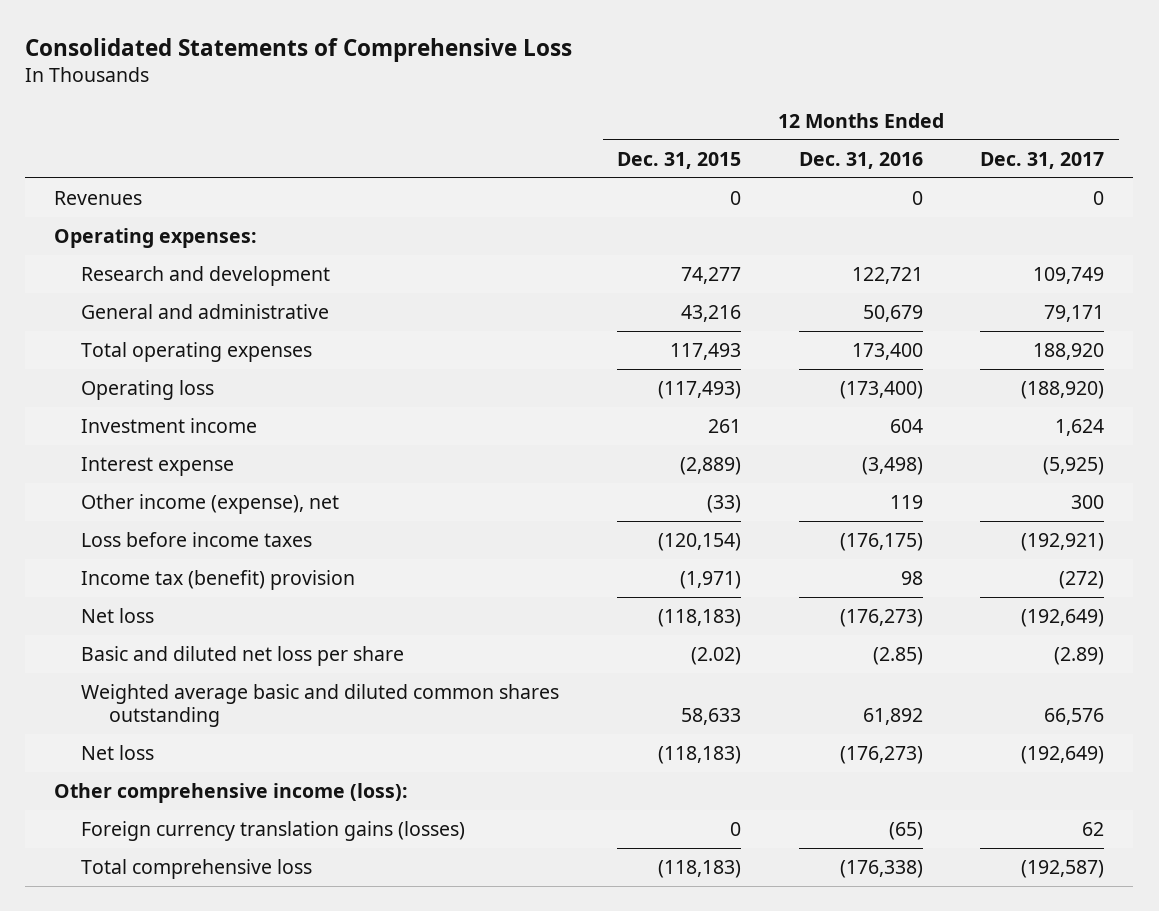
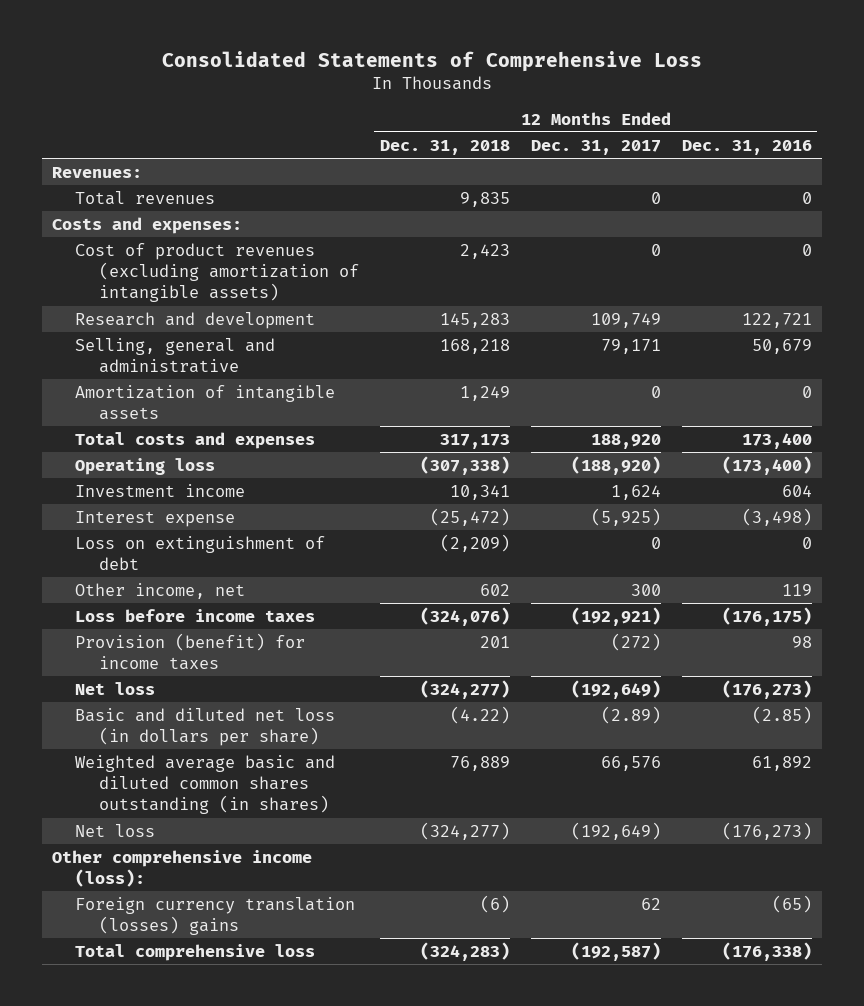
- | 12 Months Ended Dec. 31, 2015 | 12 Months Ended Dec. 31, 2016 | 12 Months Ended Dec. 31, 2017
+ | 12 Months Ended Dec. 31, 2018 | 12 Months Ended Dec. 31, 2017 | 12 Months Ended Dec. 31, 2016
- Revenues | 0 | 0 | 0
- Operating expenses:
+ Revenues:
+ Total revenues | 9,835 | 0 | 0
+ Costs and expenses:
+ Cost of product revenues (excluding amortization of intangible assets) | 2,423 | 0 | 0
- General and administrative | 43,216 | 50,679 | 79,171
- Total operating expenses | 117,493 | 173,400 | 188,920
+ Selling, general and administrative | 168,218 | 79,171 | 50,679
+ Amortization of intangible assets | 1,249 | 0 | 0
+ Total costs and expenses | 317,173 | 188,920 | 173,400
- Other income (expense), net | (33) | 119 | 300
+ Loss on extinguishment of debt | (2,209) | 0 | 0
+ Other income, net | 602 | 300 | 119
- Income tax (benefit) provision | (1,971) | 98 | (272)
+ Provision (benefit) for income taxes | 201 | (272) | 98
- Basic and diluted net loss per share | (2.02) | (2.85) | (2.89)
- Weighted average basic and diluted common shares outstanding | 58,633 | 61,892 | 66,576
+ Basic and diluted net loss (in dollars per share) | (4.22) | (2.89) | (2.85)
+ Weighted average basic and diluted common shares outstanding (in shares) | 76,889 | 66,576 | 61,892
- Foreign currency translation gains (losses) | 0 | (65) | 62
+ Foreign currency translation (losses) gains | (6) | 62 | (65)

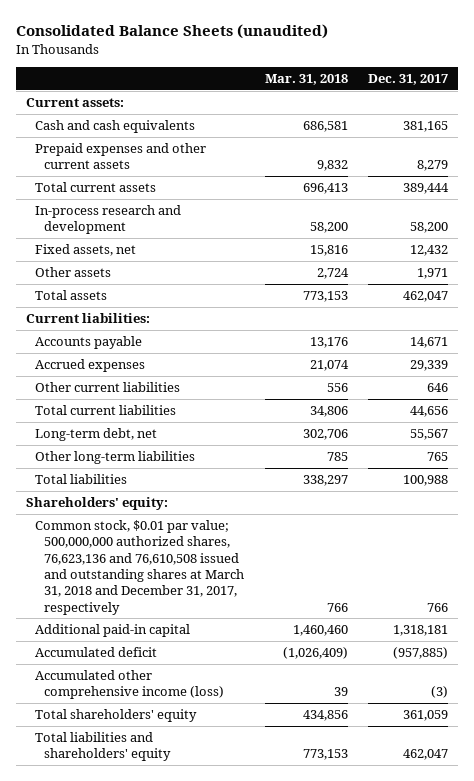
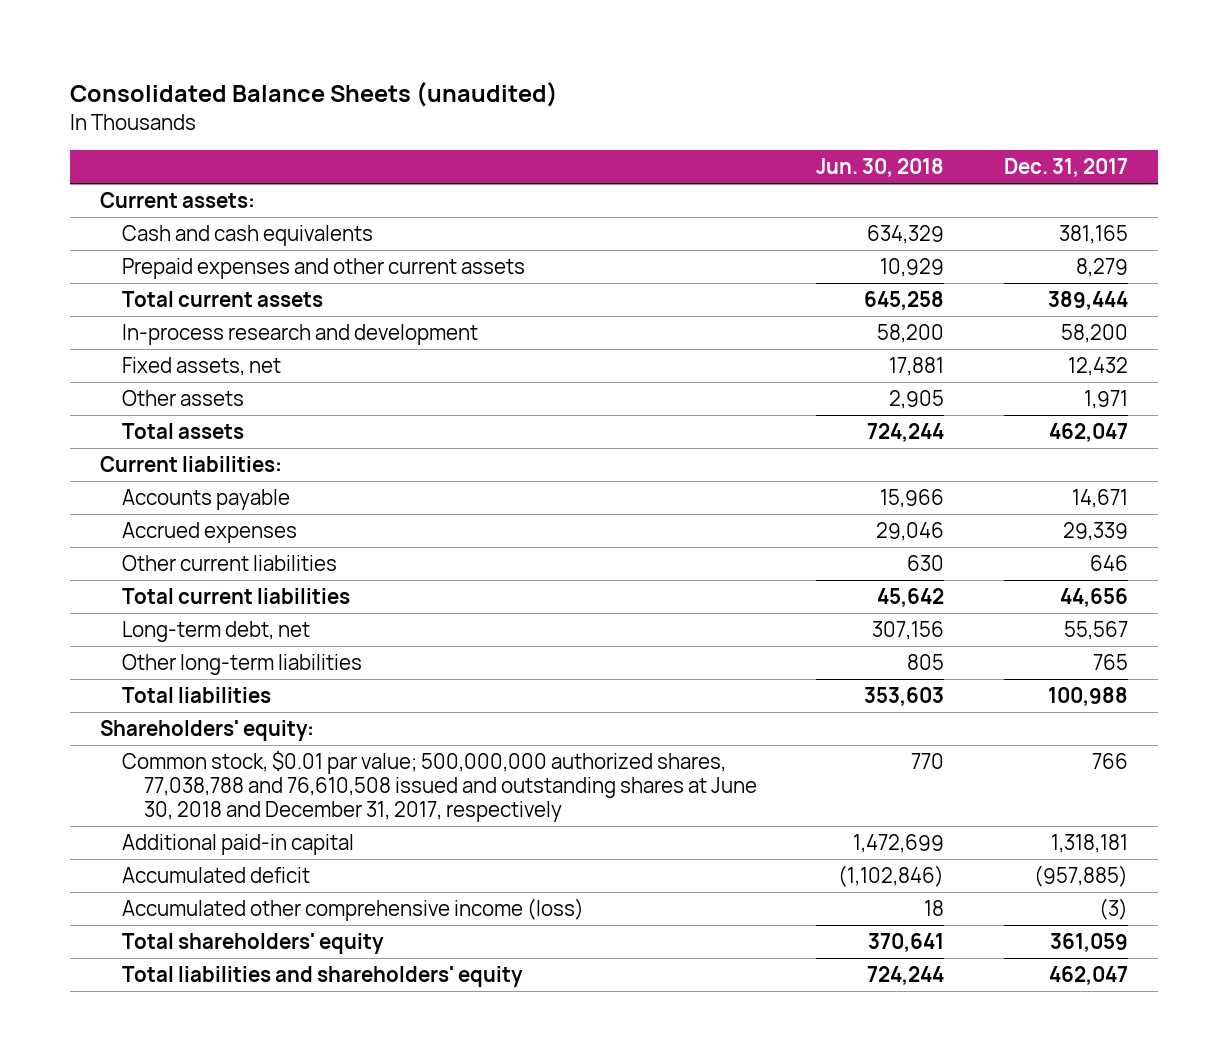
- | Mar. 31, 2018 | Dec. 31, 2017
+ | Jun. 30, 2018 | Dec. 31, 2017
- Common stock, $0.01 par value; 500,000,000 authorized shares, 76,623,136 and 76,610,508 issued and outstanding shares at March 31, 2018 and December 31, 2017, respectively | 766 | 766
+ Common stock, $0.01 par value; 500,000,000 authorized shares, 77,038,788 and 76,610,508 issued and outstanding shares at June 30, 2018 and December 31, 2017, respectively | 770 | 766

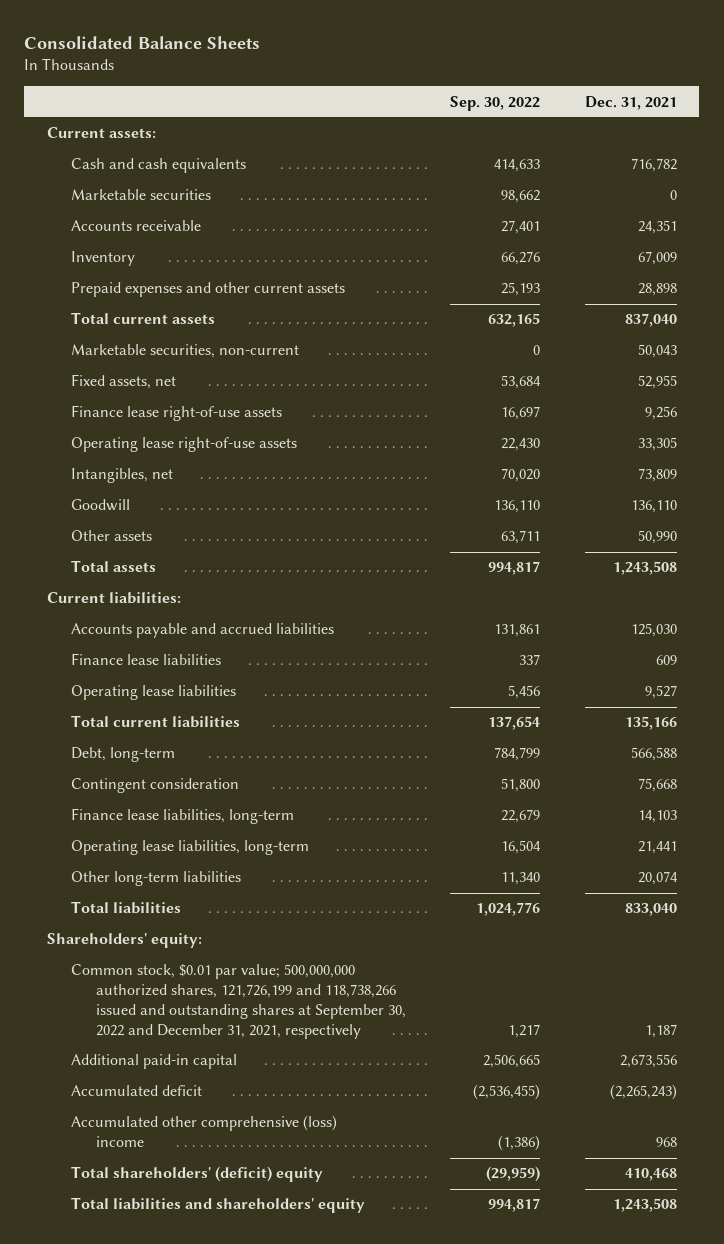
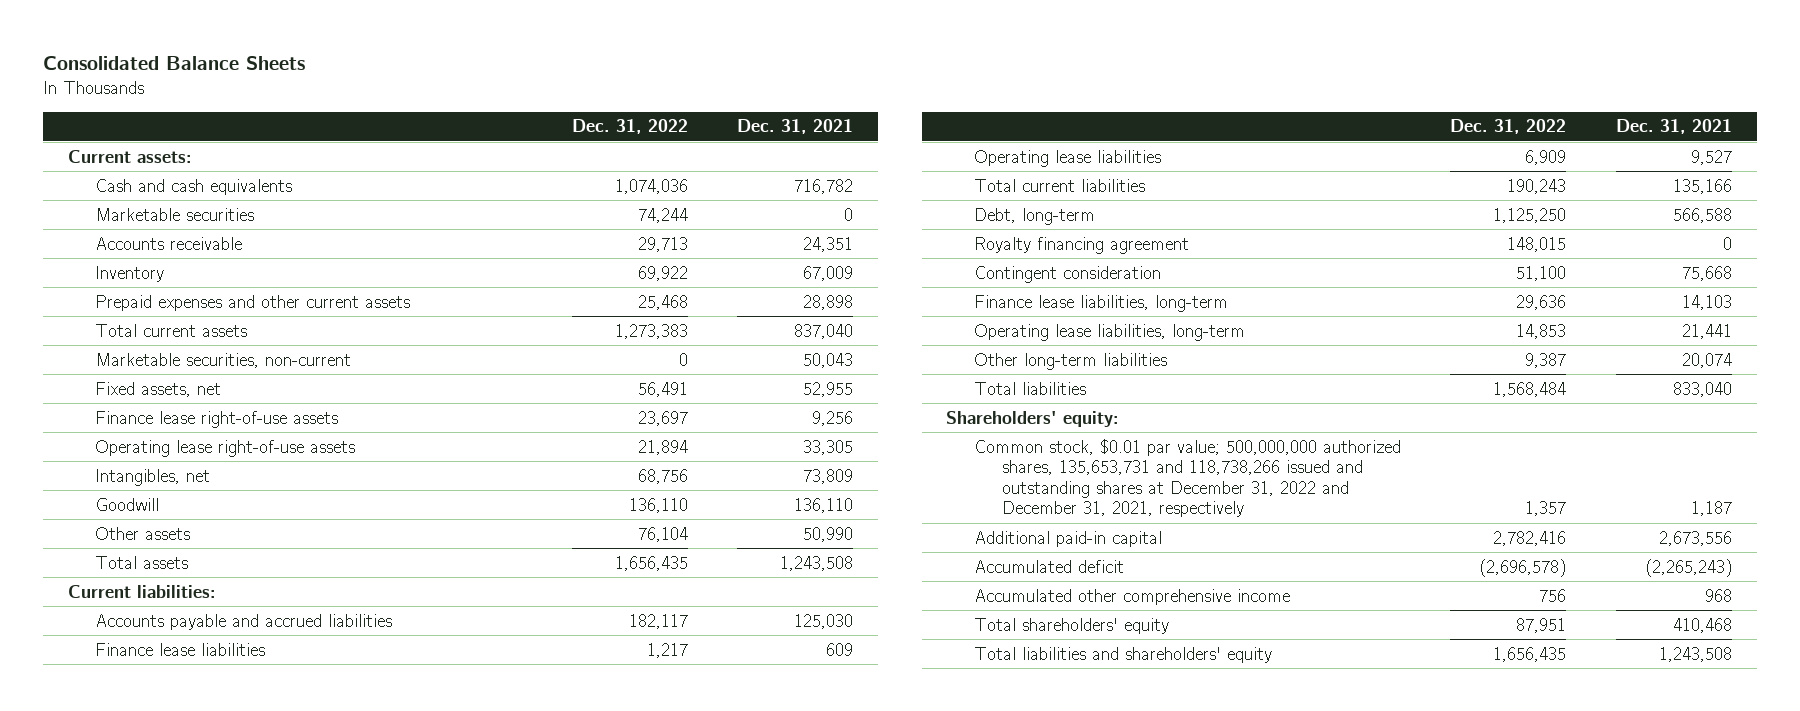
- | Sep. 30, 2022 | Dec. 31, 2021
+ | Dec. 31, 2022 | Dec. 31, 2021
+ Royalty financing agreement | 148,015 | 0
- Common stock, $0.01 par value; 500,000,000 authorized shares, 121,726,199 and 118,738,266 issued and outstanding shares at September 30, 2022 and December 31, 2021, respectively | 1,217 | 1,187
+ Common stock, $0.01 par value; 500,000,000 authorized shares, 135,653,731 and 118,738,266 issued and outstanding shares at December 31, 2022 and December 31, 2021, respectively | 1,357 | 1,187
- Accumulated other comprehensive (loss) income | (1,386) | 968
- Total shareholders' (deficit) equity | (29,959) | 410,468
+ Accumulated other comprehensive income | 756 | 968
+ Total shareholders' equity | 87,951 | 410,468

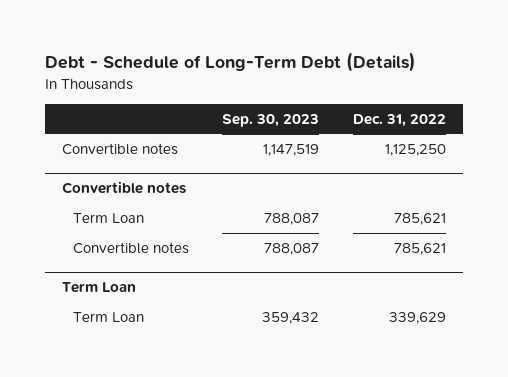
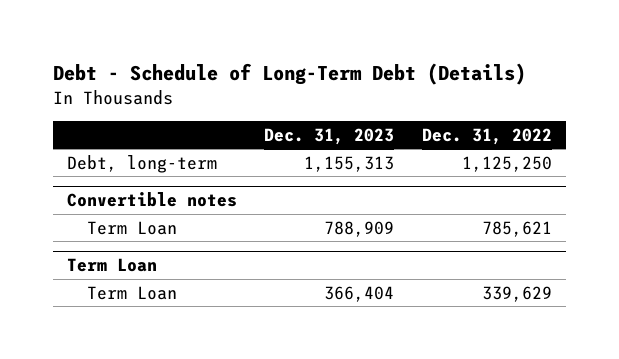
- | Sep. 30, 2023 | Dec. 31, 2022
+ | Dec. 31, 2023 | Dec. 31, 2022
- Convertible notes | 1,147,519 | 1,125,250
+ Debt, long-term | 1,155,313 | 1,125,250
@ Convertible notes
- Convertible notes | 788,087 | 785,621

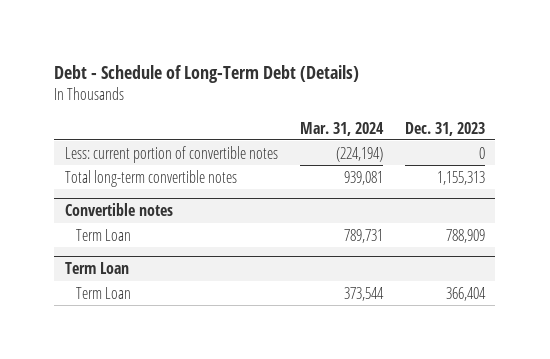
- | Dec. 31, 2023 | Dec. 31, 2022
+ | Mar. 31, 2024 | Dec. 31, 2023
- Debt, long-term | 1,155,313 | 1,125,250
+ Less: current portion of convertible notes | (224,194) | 0
+ Total long-term convertible notes | 939,081 | 1,155,313

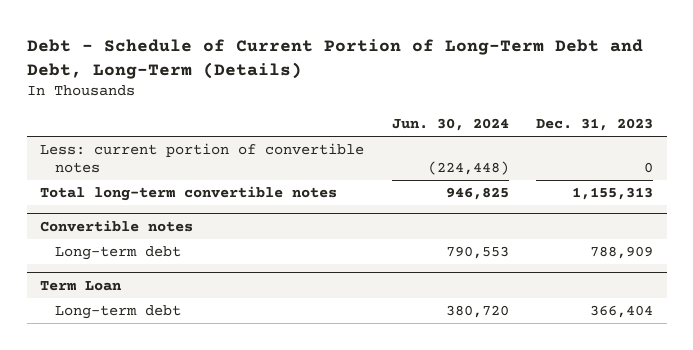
- Debt - Schedule of Long-Term Debt (Details)
+ Debt - Schedule of Current Portion of Long-Term Debt and Debt, Long-Term (Details)
- | Mar. 31, 2024 | Dec. 31, 2023
+ | Jun. 30, 2024 | Dec. 31, 2023
@ Convertible notes
- Term Loan | 789,731 | 788,909
+ Long-term debt | 790,553 | 788,909
@ Term Loan
- Term Loan | 373,544 | 366,404
+ Long-term debt | 380,720 | 366,404

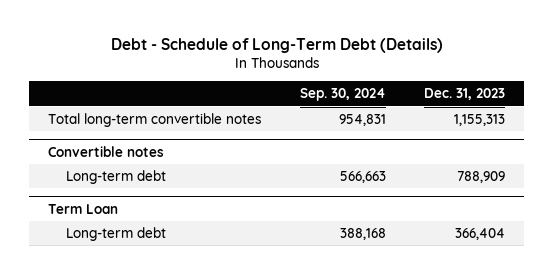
- Debt - Schedule of Current Portion of Long-Term Debt and Debt, Long-Term (Details)
+ Debt - Schedule of Long-Term Debt (Details)
- | Jun. 30, 2024 | Dec. 31, 2023
+ | Sep. 30, 2024 | Dec. 31, 2023
- Less: current portion of convertible notes | (224,448) | 0

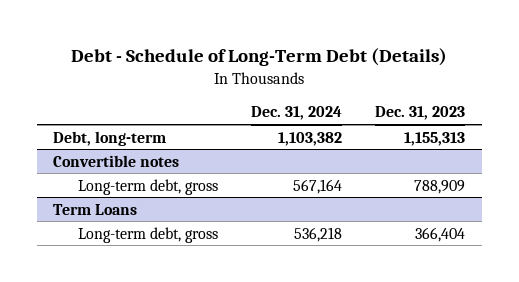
- | Sep. 30, 2024 | Dec. 31, 2023
+ | Dec. 31, 2024 | Dec. 31, 2023
- Total long-term convertible notes | 954,831 | 1,155,313
+ Debt, long-term | 1,103,382 | 1,155,313
@ Convertible notes
- Long-term debt | 566,663 | 788,909
- Term Loan
- Long-term debt | 388,168 | 366,404
@ Convertible notes
+ Long-term debt, gross | 567,164 | 788,909
+ Term Loans
+ Long-term debt, gross | 536,218 | 366,404

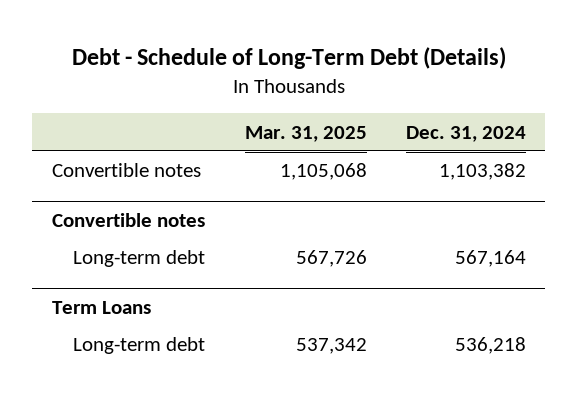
- | Dec. 31, 2024 | Dec. 31, 2023
+ | Mar. 31, 2025 | Dec. 31, 2024
- Debt, long-term | 1,103,382 | 1,155,313
+ Convertible notes | 1,105,068 | 1,103,382
@ Convertible notes
- Long-term debt, gross | 567,164 | 788,909
+ Long-term debt | 567,726 | 567,164
@ Term Loans
- Long-term debt, gross | 536,218 | 366,404
+ Long-term debt | 537,342 | 536,218

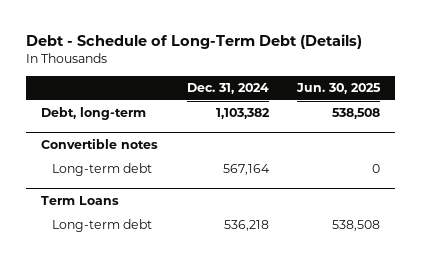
- | Mar. 31, 2025 | Dec. 31, 2024
+ | Dec. 31, 2024 | Jun. 30, 2025
- Convertible notes | 1,105,068 | 1,103,382
+ Debt, long-term | 1,103,382 | 538,508

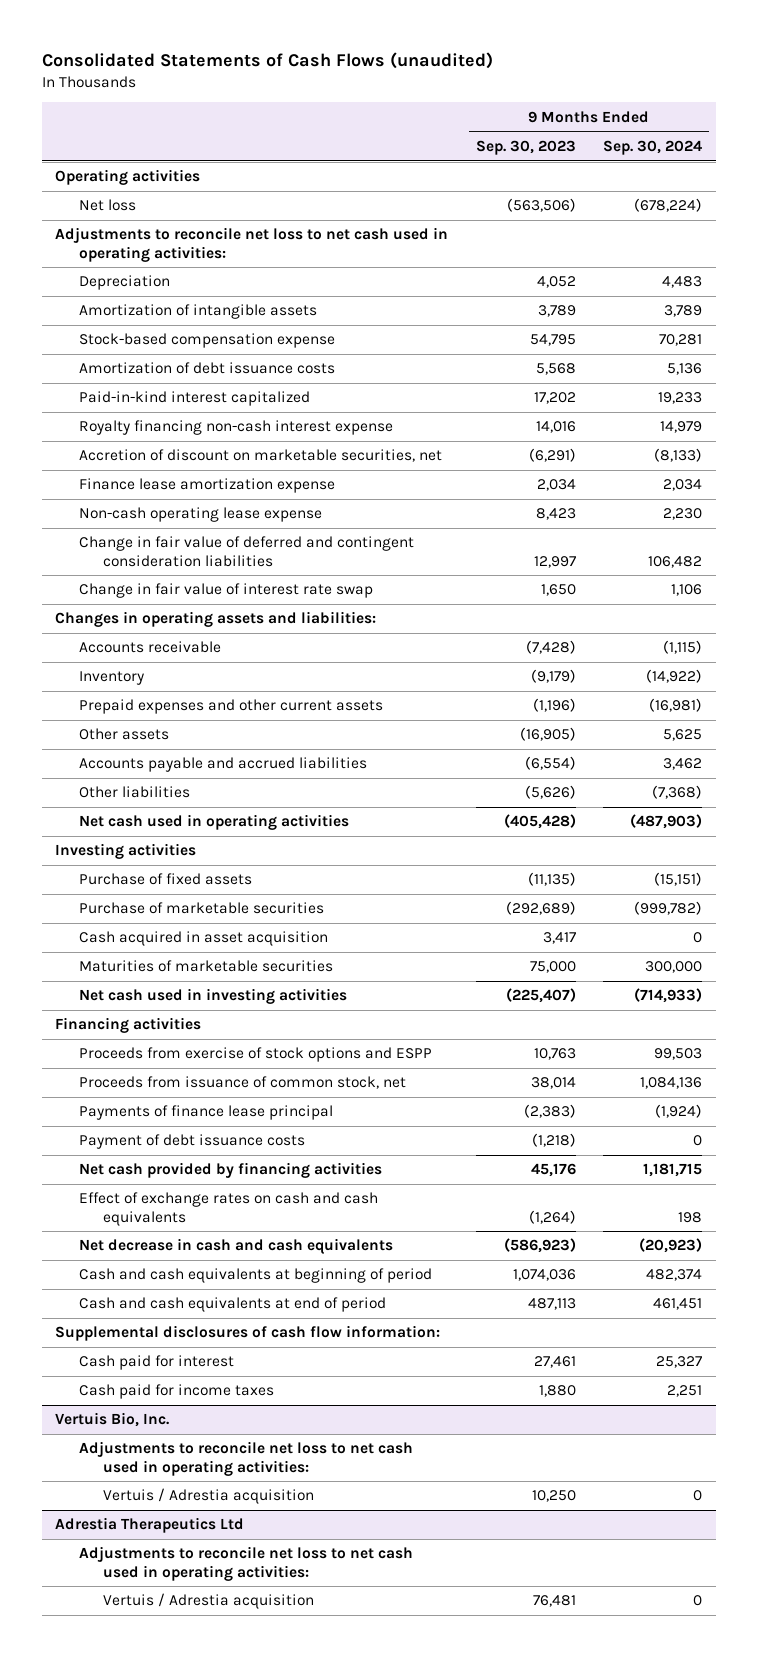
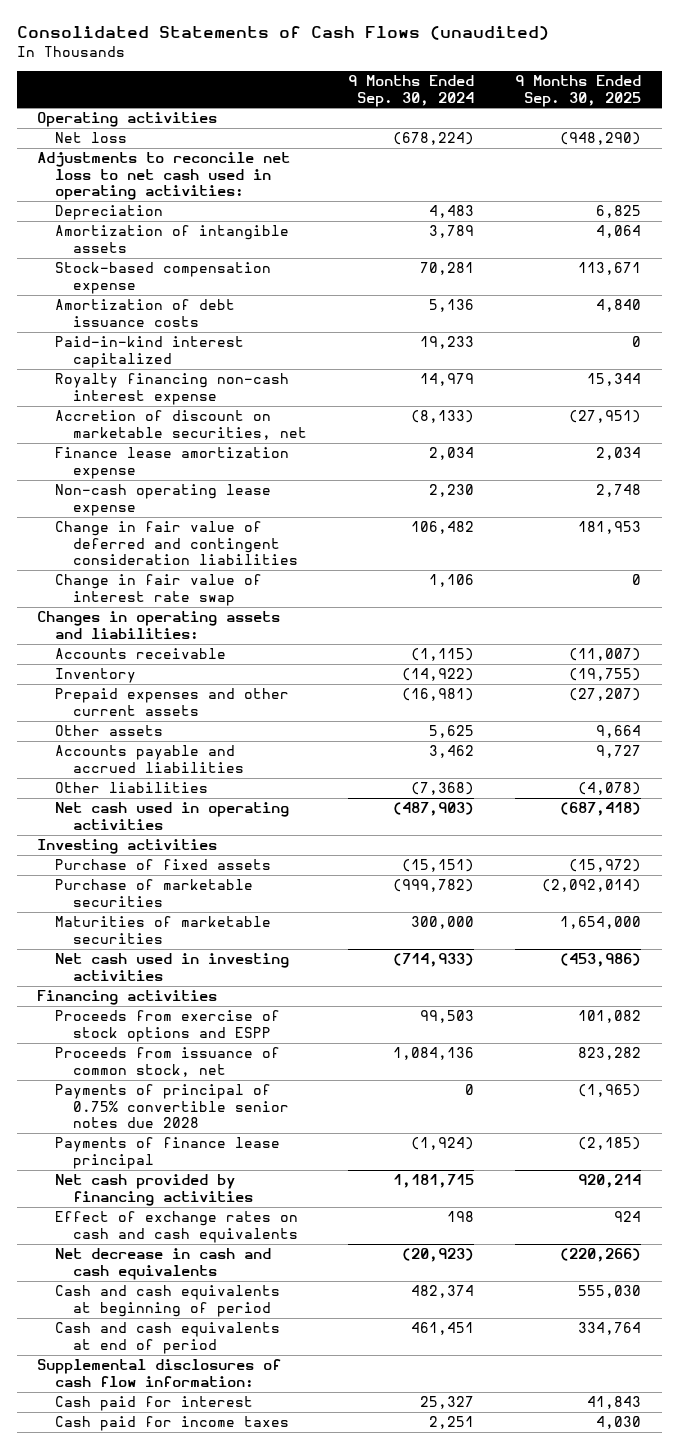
- | 9 Months Ended Sep. 30, 2023 | 9 Months Ended Sep. 30, 2024
+ | 9 Months Ended Sep. 30, 2024 | 9 Months Ended Sep. 30, 2025
- Cash acquired in asset acquisition | 3,417 | 0
+ Payments of principal of 0.75% convertible senior notes due 2028 | 0 | (1,965)
- Payment of debt issuance costs | (1,218) | 0
- Vertuis Bio, Inc.
- Adjustments to reconcile net loss to net cash used in operating activities:
- Vertuis / Adrestia acquisition | 10,250 | 0
- Adrestia Therapeutics Ltd
- Adjustments to reconcile net loss to net cash used in operating activities:
- Vertuis / Adrestia acquisition | 76,481 | 0

